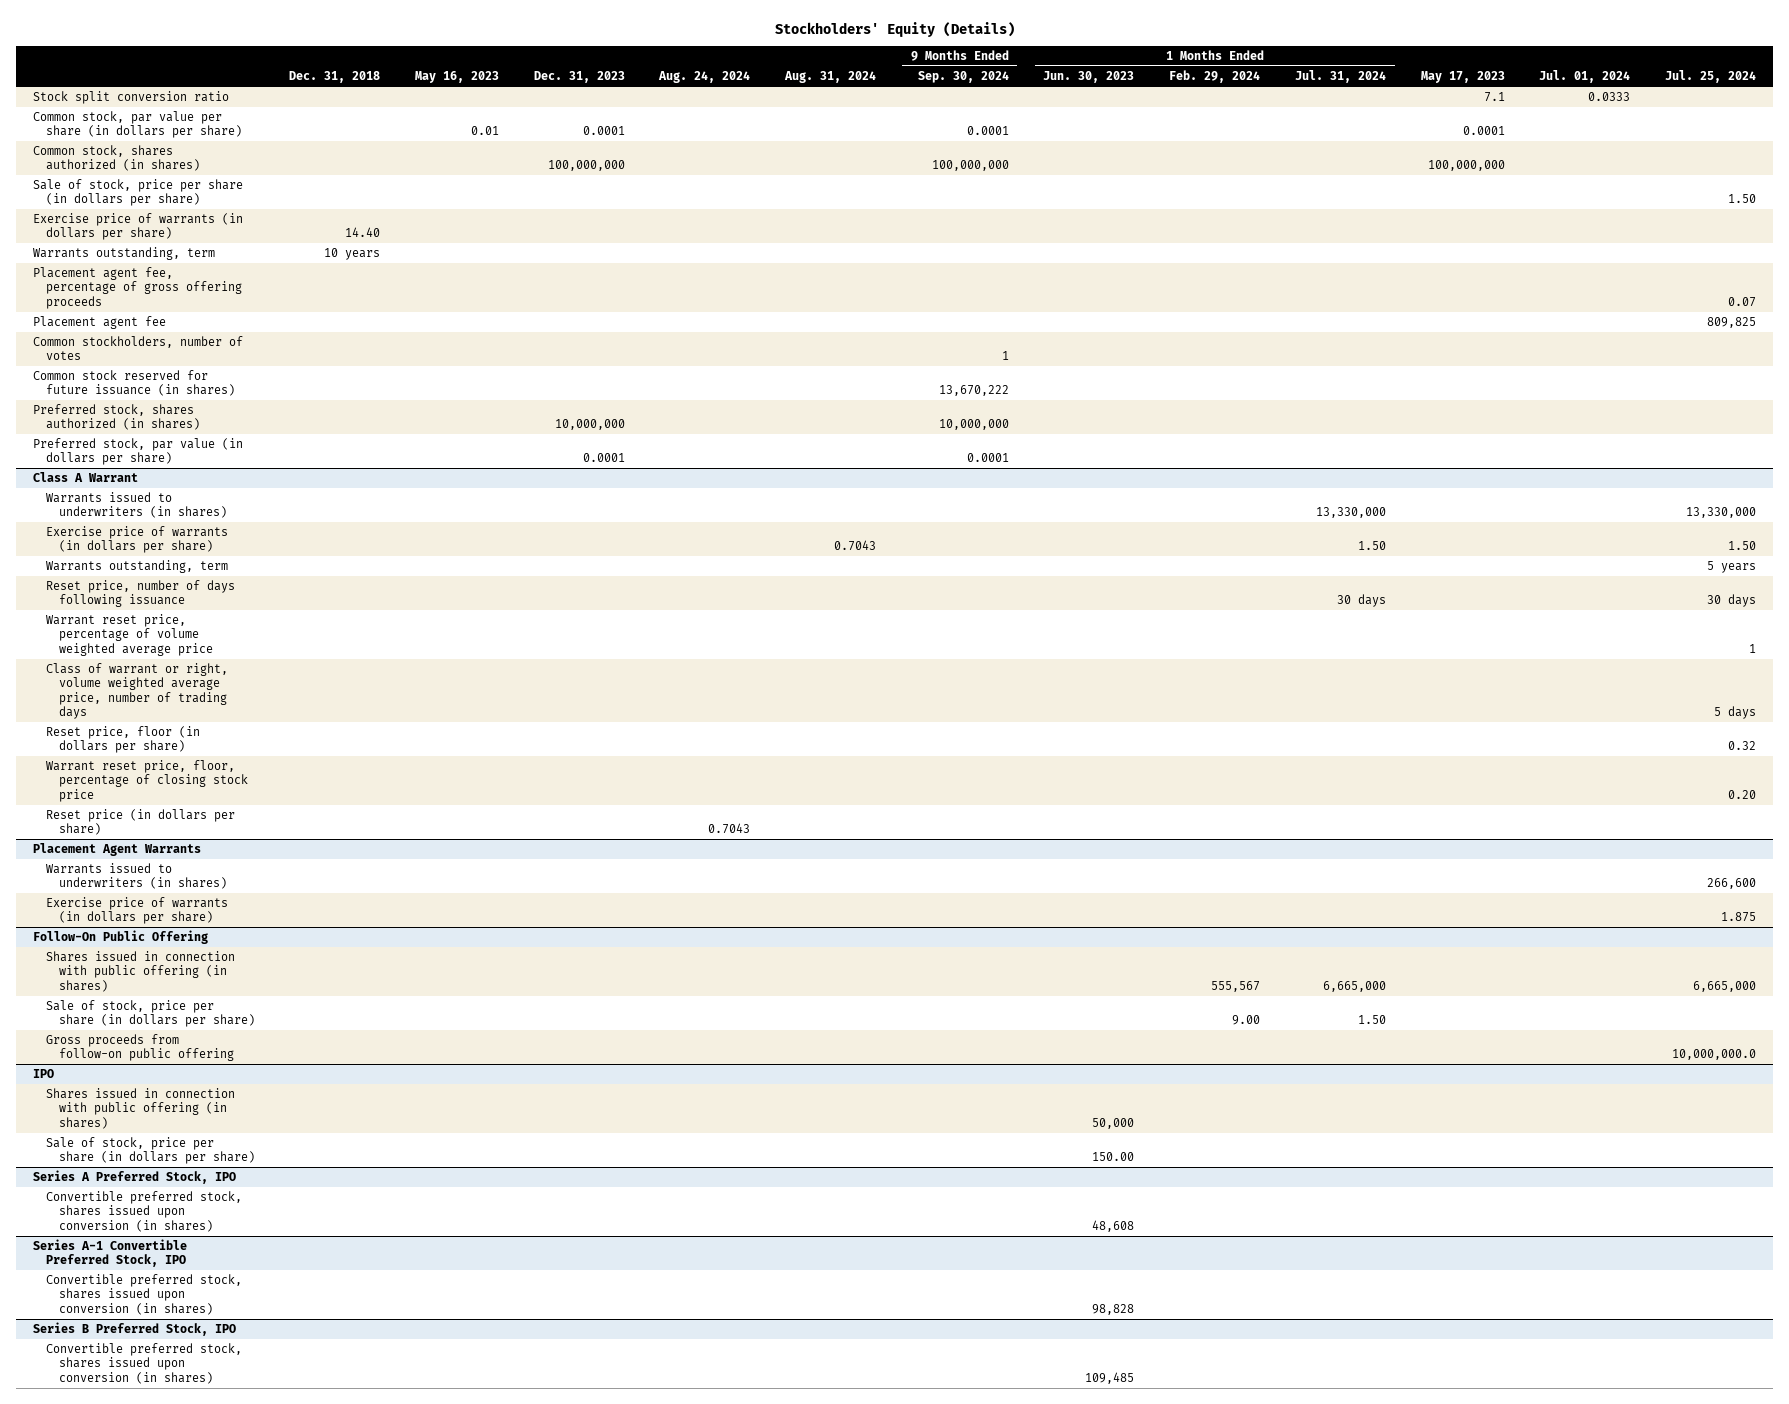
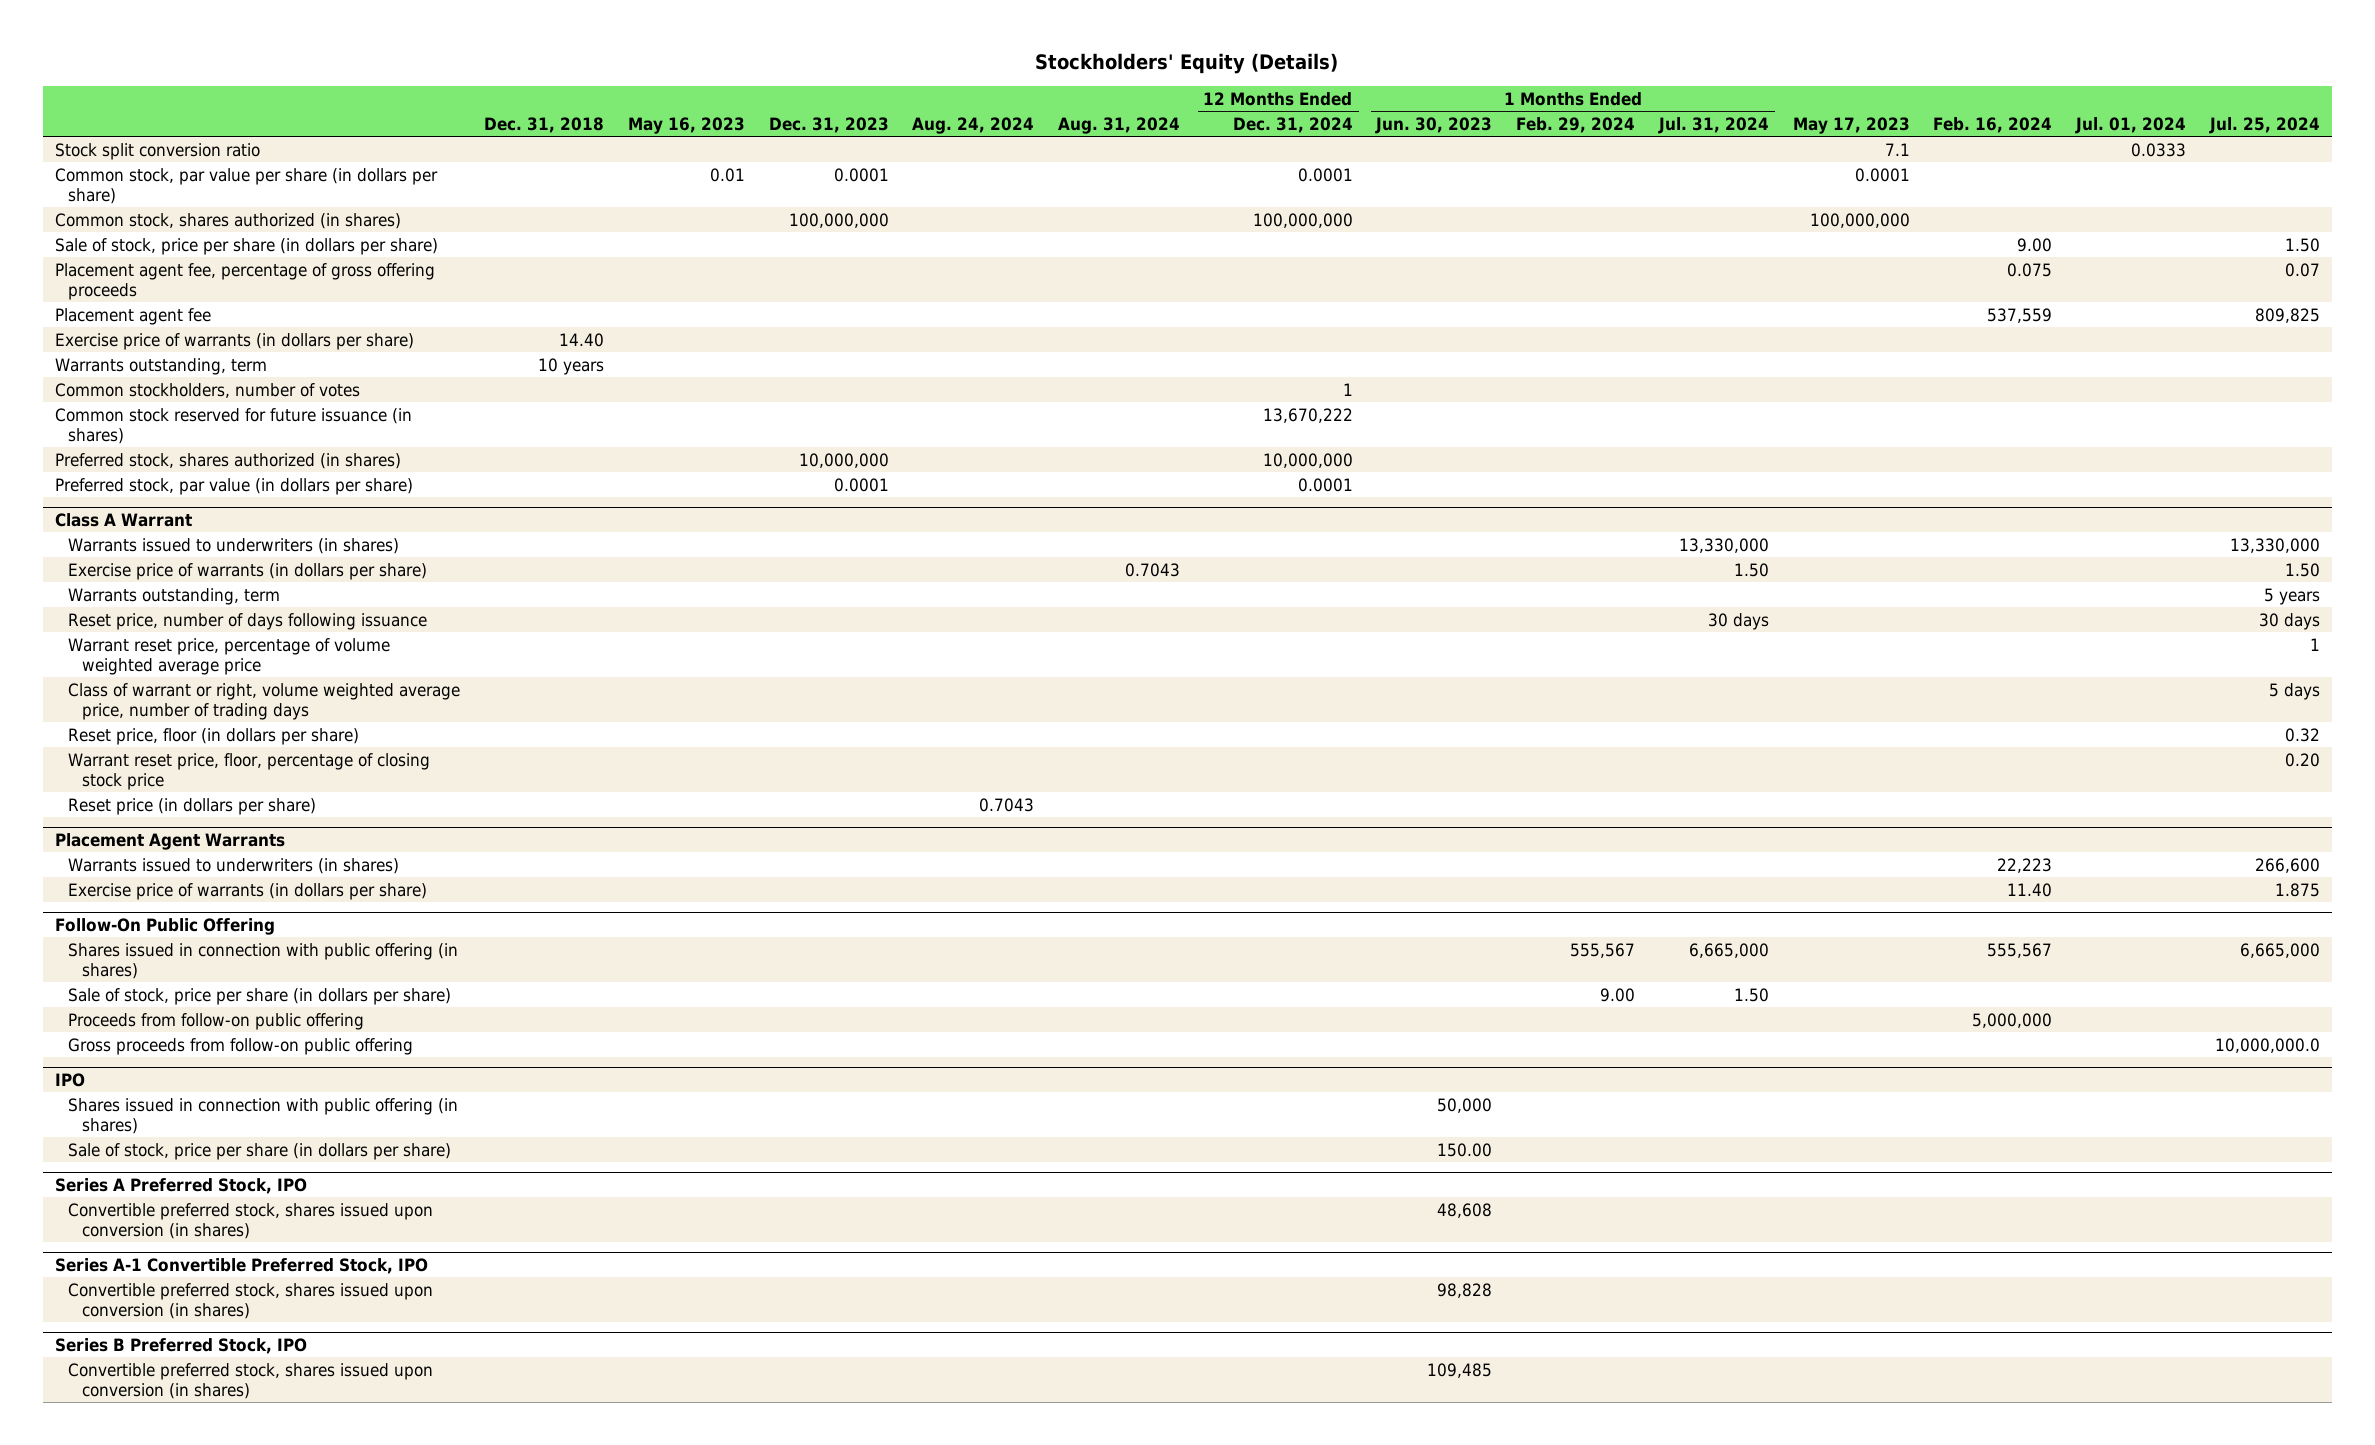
- | Dec. 31, 2018 | May 16, 2023 | Dec. 31, 2023 | Aug. 24, 2024 | Aug. 31, 2024 | 9 Months Ended Sep. 30, 2024 | 1 Months Ended Jun. 30, 2023 | 1 Months Ended Feb. 29, 2024 | 1 Months Ended Jul. 31, 2024 | May 17, 2023 | Jul. 01, 2024 | Jul. 25, 2024
+ | Dec. 31, 2018 | May 16, 2023 | Dec. 31, 2023 | Aug. 24, 2024 | Aug. 31, 2024 | 12 Months Ended Dec. 31, 2024 | 1 Months Ended Jun. 30, 2023 | 1 Months Ended Feb. 29, 2024 | 1 Months Ended Jul. 31, 2024 | May 17, 2023 | Feb. 16, 2024 | Jul. 01, 2024 | Jul. 25, 2024
moved down: Exercise price of warrants (in dollars per share) | 14.40 | | | | | | | | | | | |
moved down: Warrants outstanding, term | 10 years | | | | | | | | | | | |
@ Follow-On Public Offering
+ Proceeds from follow-on public offering | | | | | | | | | | | 5,000,000 | |

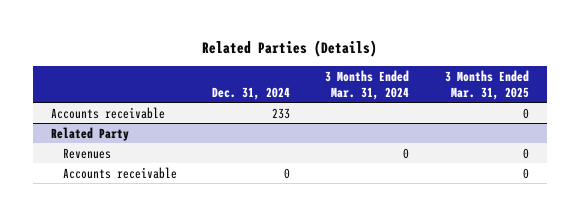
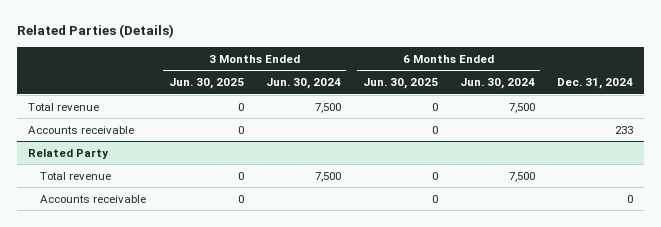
- | Dec. 31, 2024 | 3 Months Ended Mar. 31, 2024 | 3 Months Ended Mar. 31, 2025
+ | 3 Months Ended Jun. 30, 2025 | 3 Months Ended Jun. 30, 2024 | 6 Months Ended Jun. 30, 2025 | 6 Months Ended Jun. 30, 2024 | Dec. 31, 2024
+ Total revenue | 0 | 7,500 | 0 | 7,500 |
@ Related Party
- Revenues | | 0 | 0
+ Total revenue | 0 | 7,500 | 0 | 7,500 |

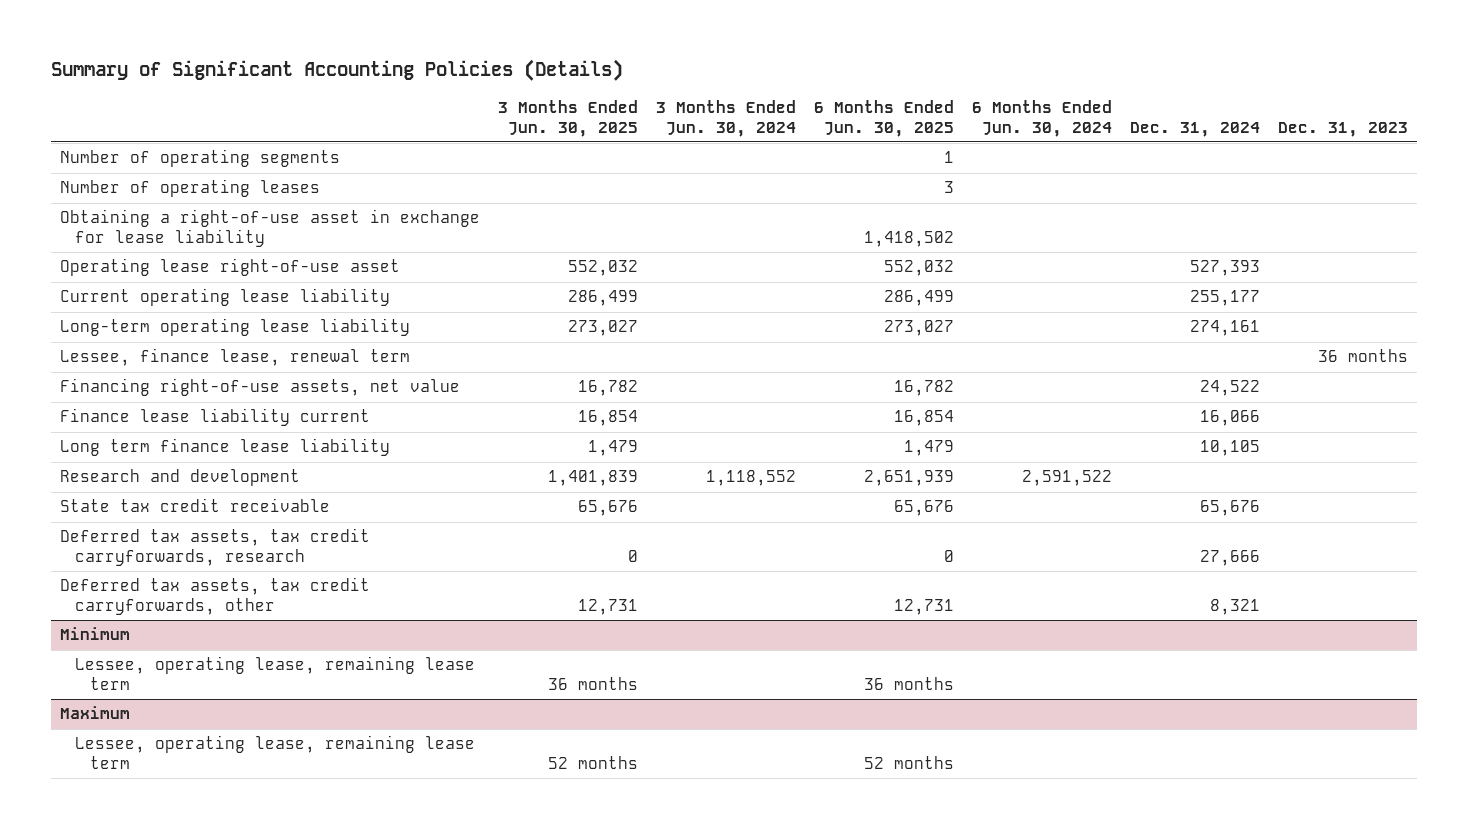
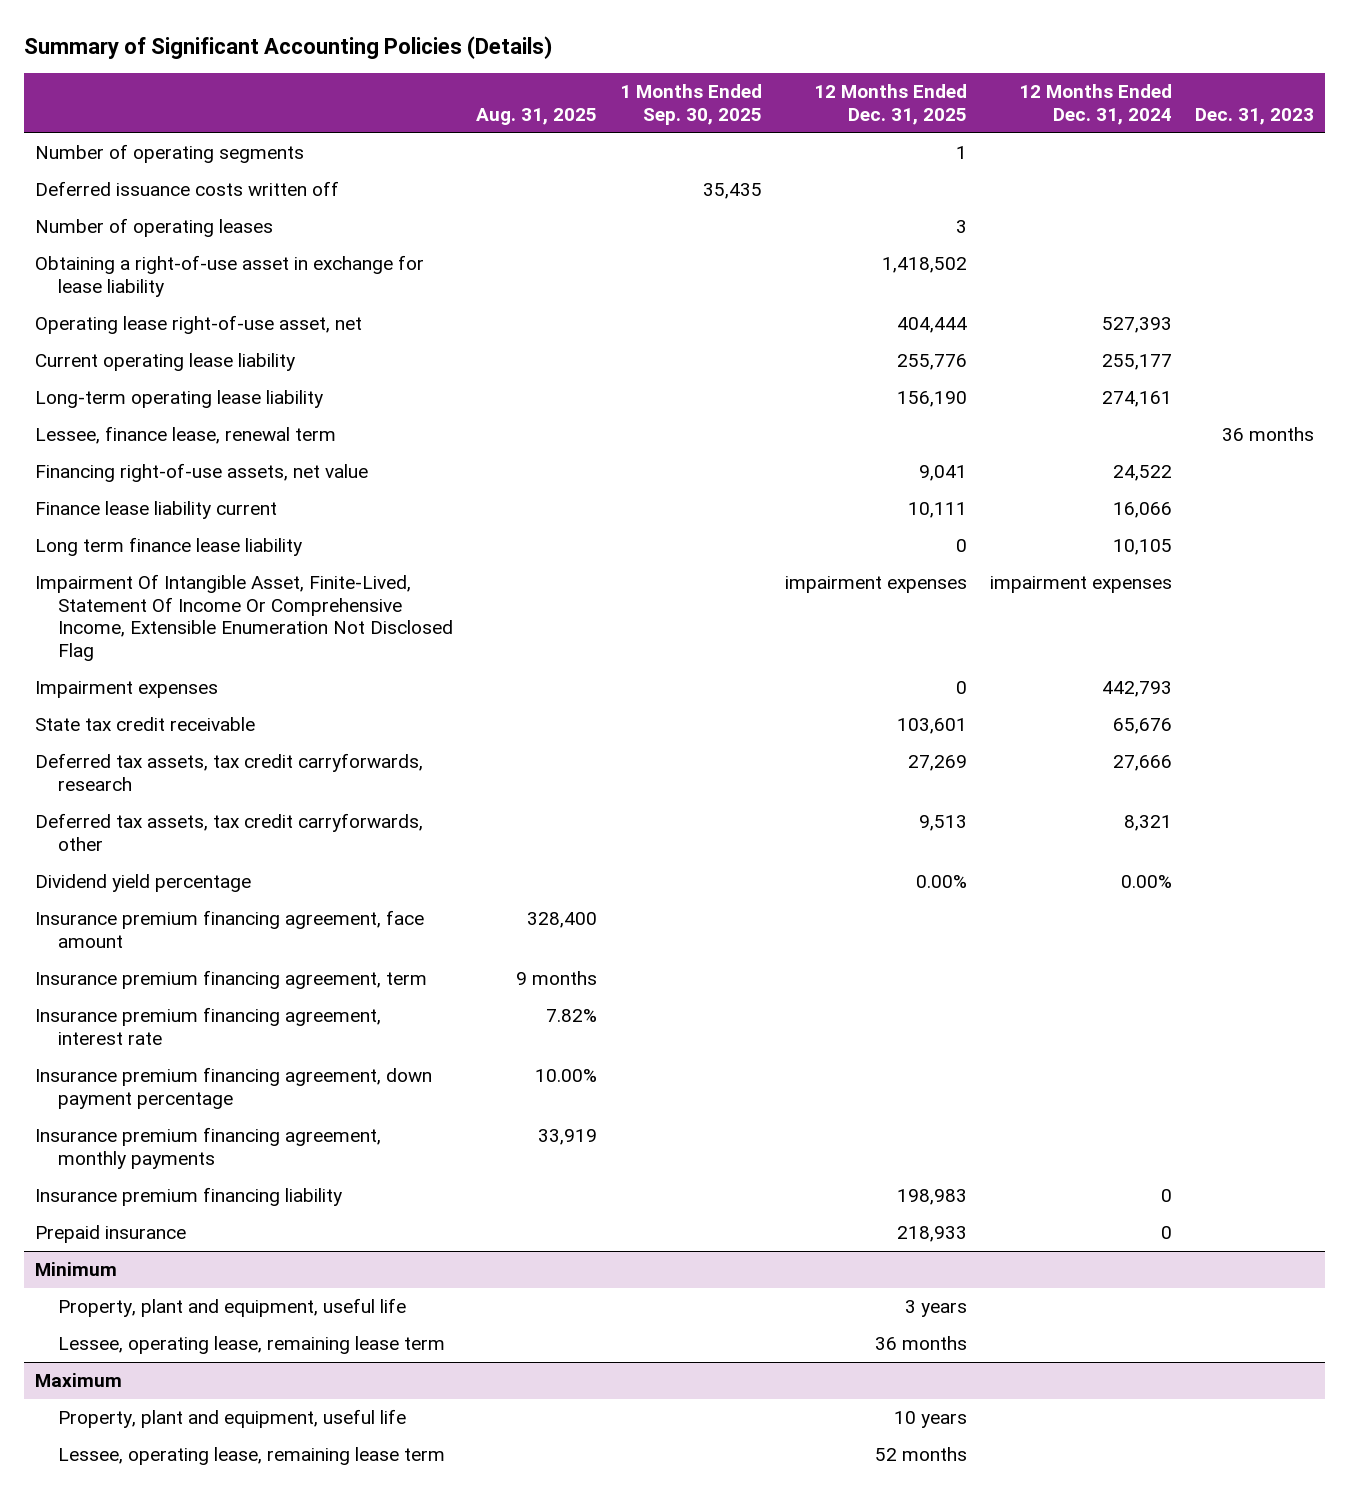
- | 3 Months Ended Jun. 30, 2025 | 3 Months Ended Jun. 30, 2024 | 6 Months Ended Jun. 30, 2025 | 6 Months Ended Jun. 30, 2024 | Dec. 31, 2024 | Dec. 31, 2023
+ | Aug. 31, 2025 | 1 Months Ended Sep. 30, 2025 | 12 Months Ended Dec. 31, 2025 | 12 Months Ended Dec. 31, 2024 | Dec. 31, 2023
+ Deferred issuance costs written off | | 35,435 | | |
- Operating lease right-of-use asset | 552,032 | | 552,032 | | 527,393 |
+ Operating lease right-of-use asset, net | | | 404,444 | 527,393 |
- Research and development | 1,401,839 | 1,118,552 | 2,651,939 | 2,591,522 | |
+ Impairment Of Intangible Asset, Finite-Lived, Statement Of Income Or Comprehensive Income, Extensible Enumeration Not Disclosed Flag | | | impairment expenses | impairment expenses |
+ Impairment expenses | | | 0 | 442,793 |
+ Dividend yield percentage | | | 0.00% | 0.00% |
+ Insurance premium financing agreement, face amount | 328,400 | | | |
+ Insurance premium financing agreement, term | 9 months | | | |
+ Insurance premium financing agreement, interest rate | 7.82% | | | |
+ Insurance premium financing agreement, down payment percentage | 10.00% | | | |
+ Insurance premium financing agreement, monthly payments | 33,919 | | | |
+ Insurance premium financing liability | | | 198,983 | 0 |
+ Prepaid insurance | | | 218,933 | 0 |
@ Minimum
+ Property, plant and equipment, useful life | | | 3 years | |
@ Maximum
+ Property, plant and equipment, useful life | | | 10 years | |

